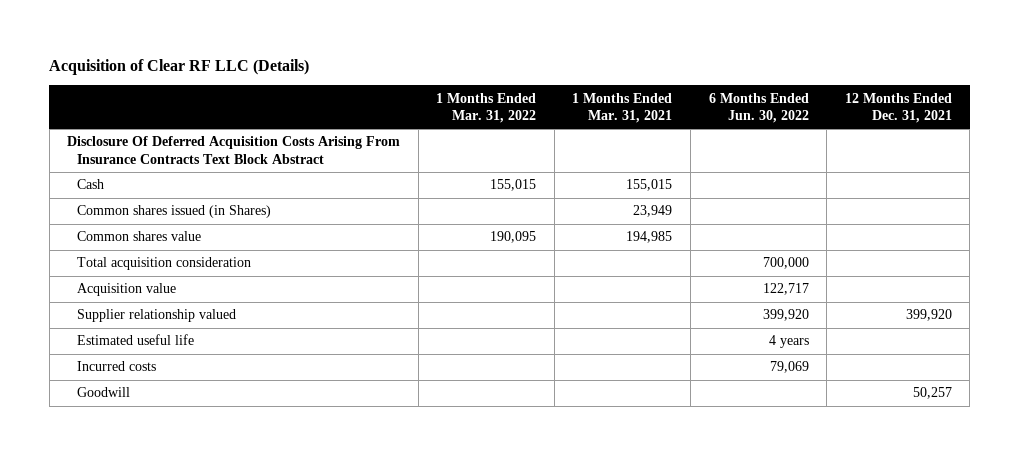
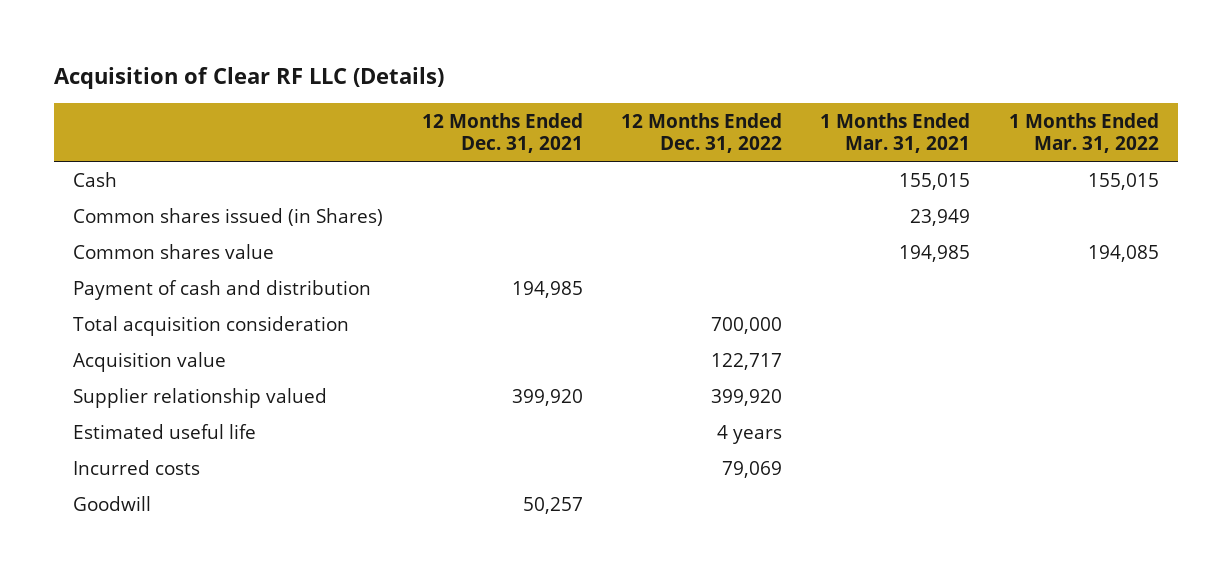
- | 1 Months Ended Mar. 31, 2022 | 1 Months Ended Mar. 31, 2021 | 6 Months Ended Jun. 30, 2022 | 12 Months Ended Dec. 31, 2021
+ | 12 Months Ended Dec. 31, 2021 | 12 Months Ended Dec. 31, 2022 | 1 Months Ended Mar. 31, 2021 | 1 Months Ended Mar. 31, 2022
- Disclosure Of Deferred Acquisition Costs Arising From Insurance Contracts Text Block Abstract
- Common shares value | 190,095 | 194,985 | |
+ Common shares value | | | 194,985 | 194,085
+ Payment of cash and distribution | 194,985 | | |

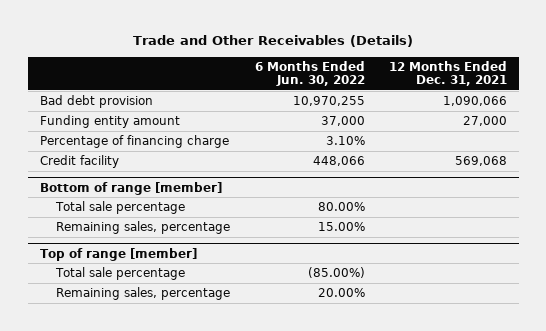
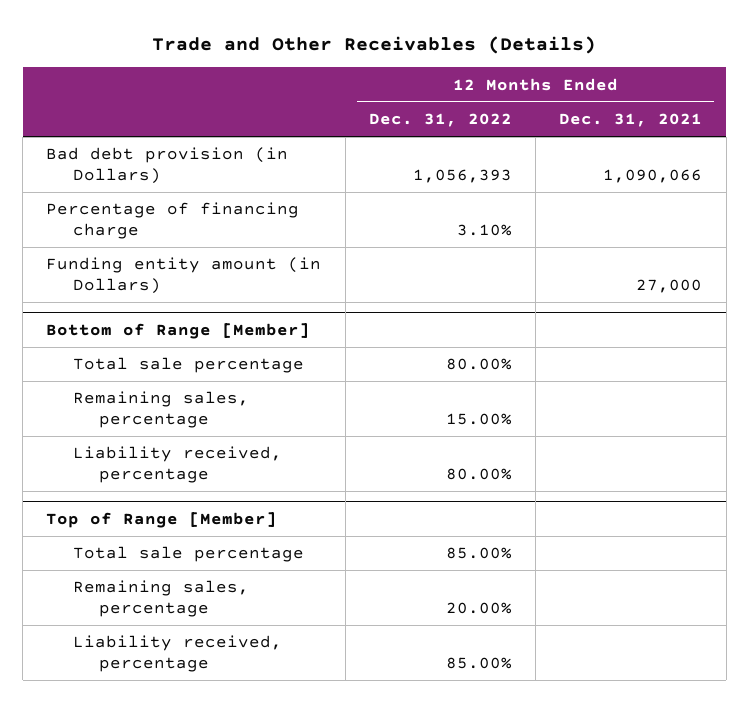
- | 6 Months Ended Jun. 30, 2022 | 12 Months Ended Dec. 31, 2021
+ | 12 Months Ended Dec. 31, 2022 | 12 Months Ended Dec. 31, 2021
- Bad debt provision | 10,970,255 | 1,090,066
- Funding entity amount | 37,000 | 27,000
+ Bad debt provision (in Dollars) | 1,056,393 | 1,090,066
- Credit facility | 448,066 | 569,068
- Bottom of range [member]
+ Funding entity amount (in Dollars) | | 27,000
+ Bottom of Range [Member]
- Top of range [member]
+ Liability received, percentage | 80.00% |
+ Top of Range [Member]
+ Liability received, percentage | 85.00% |

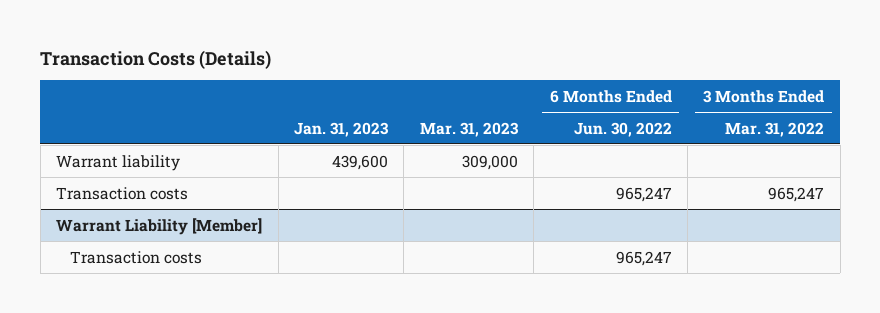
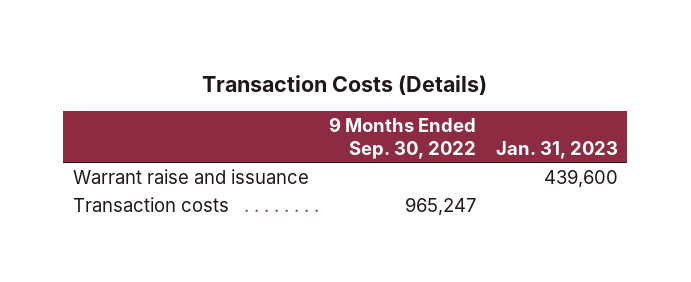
- | Jan. 31, 2023 | Mar. 31, 2023 | 6 Months Ended Jun. 30, 2022 | 3 Months Ended Mar. 31, 2022
+ | 9 Months Ended Sep. 30, 2022 | Jan. 31, 2023
- Warrant liability | 439,600 | 309,000 | |
+ Warrant raise and issuance | | 439,600
- Warrant Liability [Member]
- Transaction costs | | | 965,247 |

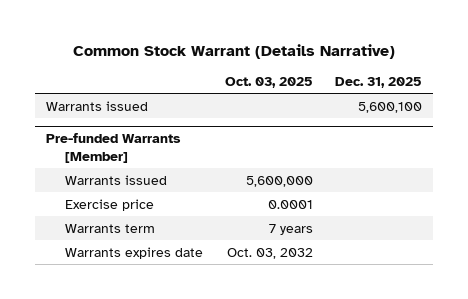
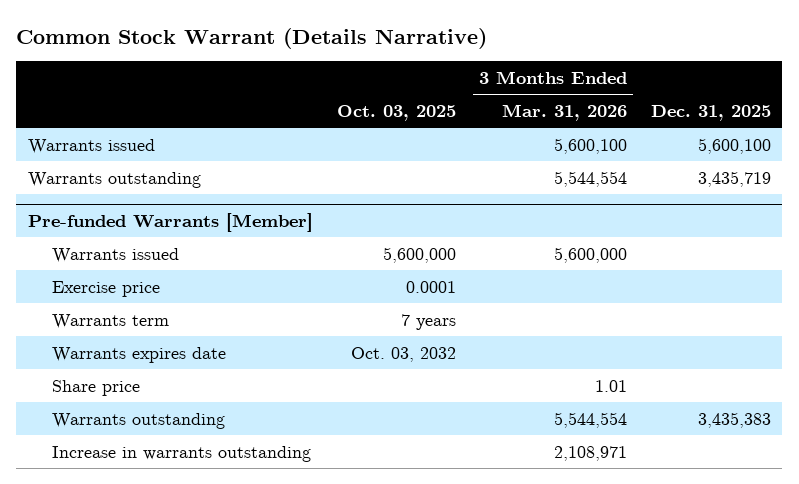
- | Oct. 03, 2025 | Dec. 31, 2025
+ | Oct. 03, 2025 | 3 Months Ended Mar. 31, 2026 | Dec. 31, 2025
+ Warrants outstanding | | 5,544,554 | 3,435,719
@ Pre-funded Warrants [Member]
+ Share price | | 1.01 |
+ Warrants outstanding | | 5,544,554 | 3,435,383
+ Increase in warrants outstanding | | 2,108,971 |

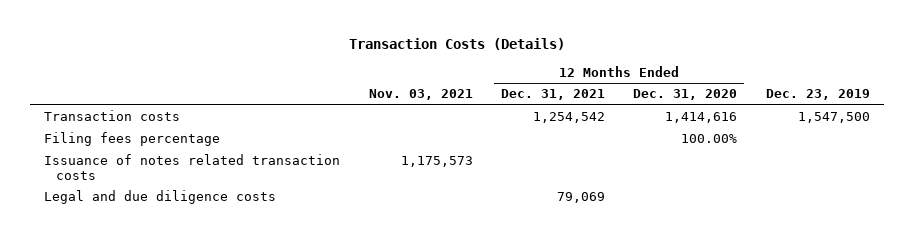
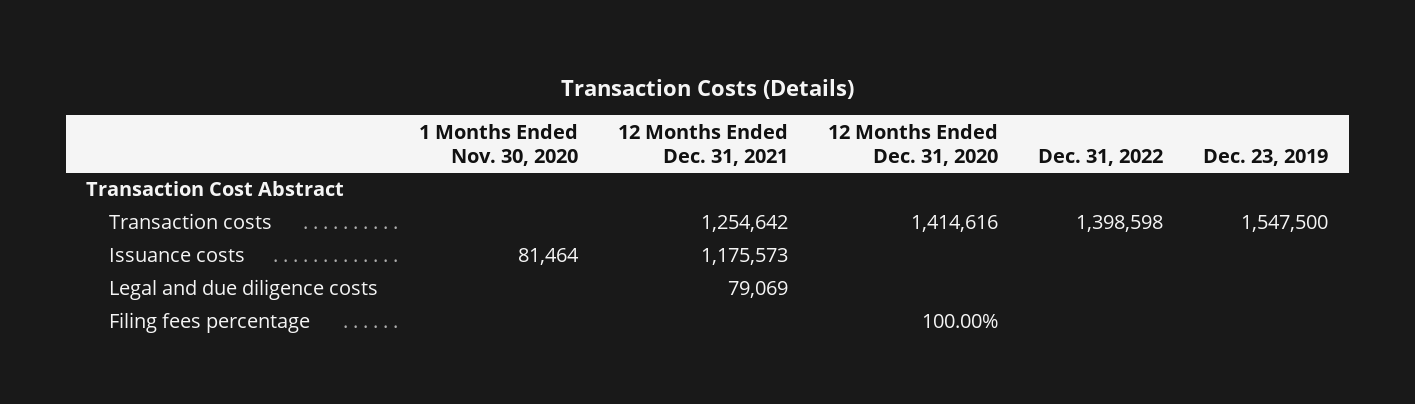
- | Nov. 03, 2021 | 12 Months Ended Dec. 31, 2021 | 12 Months Ended Dec. 31, 2020 | Dec. 23, 2019
+ | 1 Months Ended Nov. 30, 2020 | 12 Months Ended Dec. 31, 2021 | 12 Months Ended Dec. 31, 2020 | Dec. 31, 2022 | Dec. 23, 2019
- Transaction costs | | 1,254,542 | 1,414,616 | 1,547,500
- Issuance of notes related transaction costs | 1,175,573 | | |
+ Transaction Cost Abstract
+ Transaction costs | | 1,254,642 | 1,414,616 | 1,398,598 | 1,547,500
+ Issuance costs | 81,464 | 1,175,573 | | |
moved down: Filing fees percentage | | | 100.00% | |

